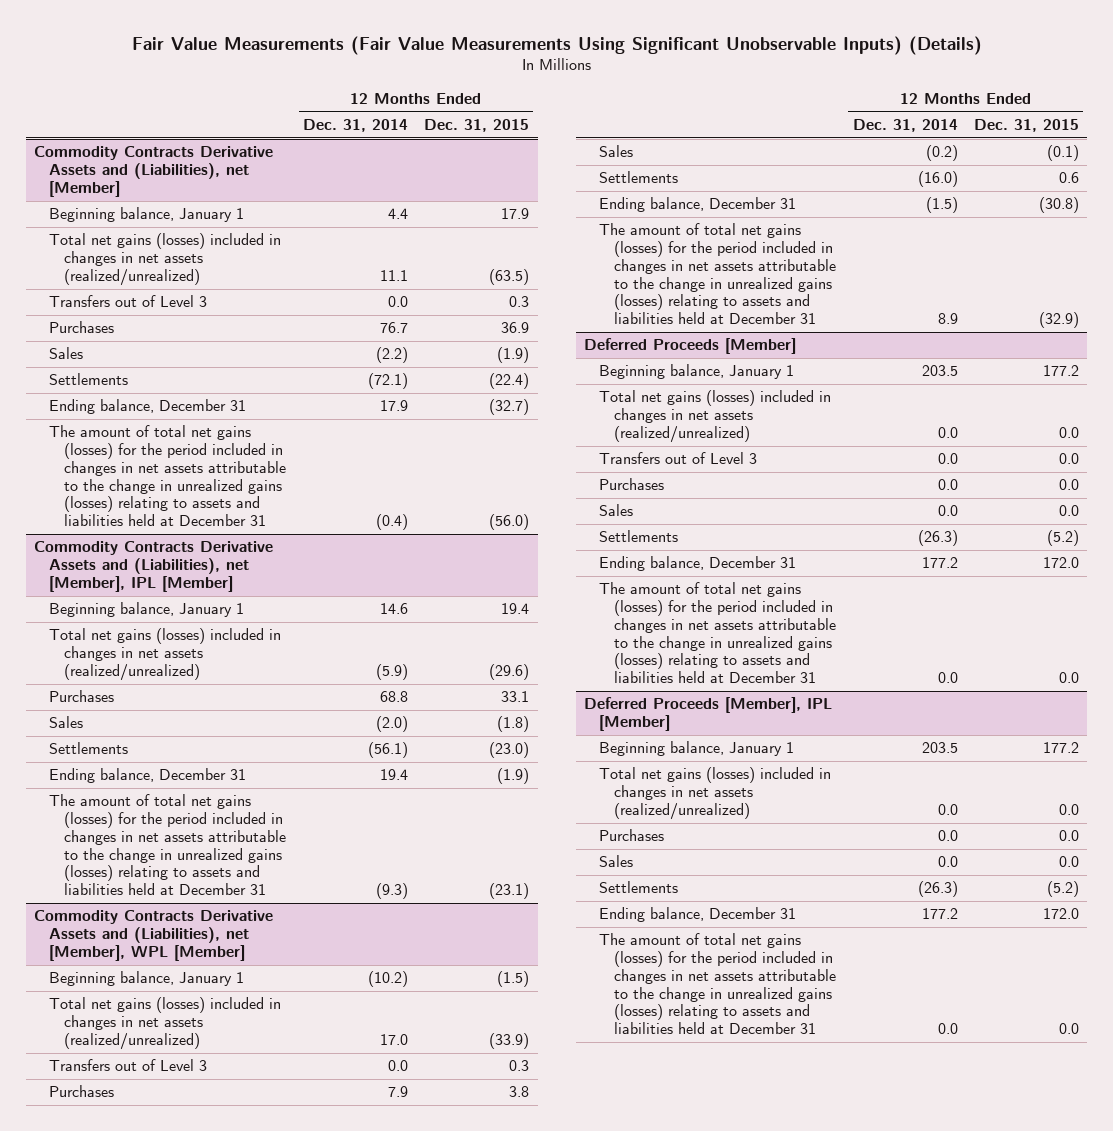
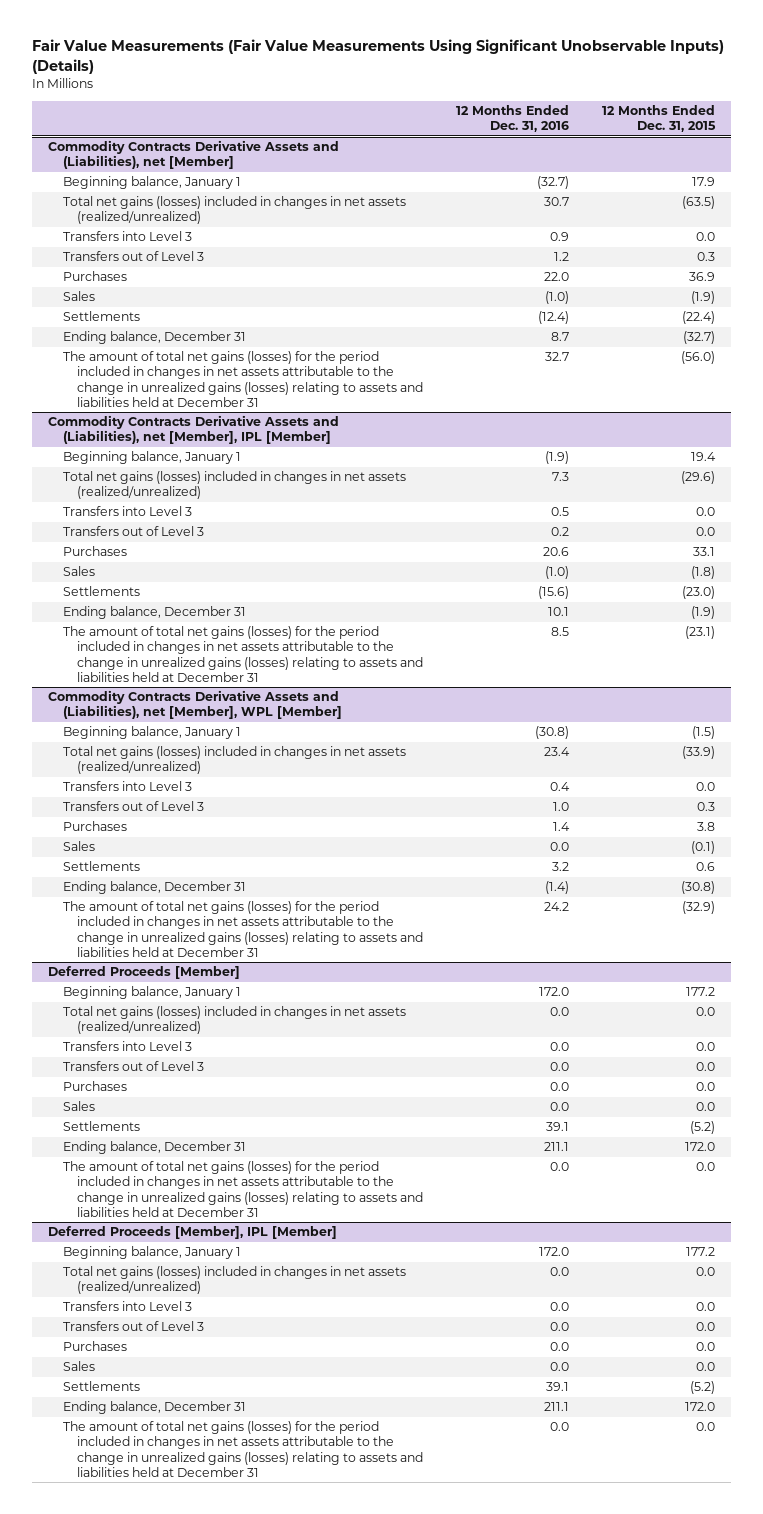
- | 12 Months Ended Dec. 31, 2014 | 12 Months Ended Dec. 31, 2015
+ | 12 Months Ended Dec. 31, 2016 | 12 Months Ended Dec. 31, 2015
@ Commodity Contracts Derivative Assets and (Liabilities), net [Member]
+ Transfers into Level 3 | 0.9 | 0.0
@ Commodity Contracts Derivative Assets and (Liabilities), net [Member], IPL [Member]
+ Transfers into Level 3 | 0.5 | 0.0
+ Transfers out of Level 3 | 0.2 | 0.0
@ Commodity Contracts Derivative Assets and (Liabilities), net [Member], WPL [Member]
+ Transfers into Level 3 | 0.4 | 0.0
@ Deferred Proceeds [Member]
+ Transfers into Level 3 | 0.0 | 0.0
@ Deferred Proceeds [Member], IPL [Member]
+ Transfers into Level 3 | 0.0 | 0.0
+ Transfers out of Level 3 | 0.0 | 0.0

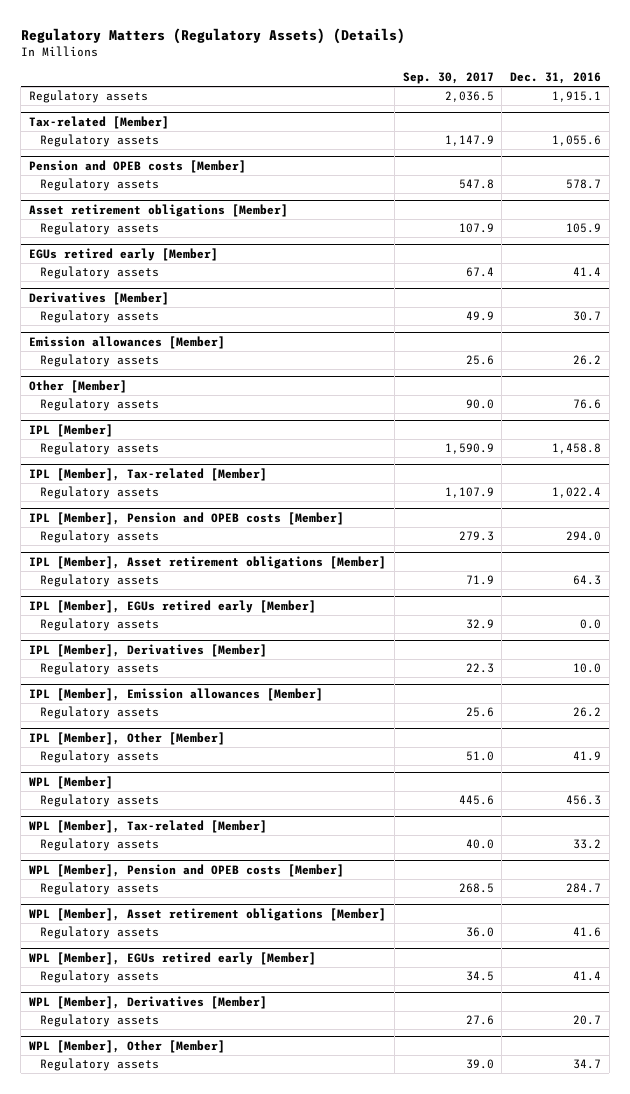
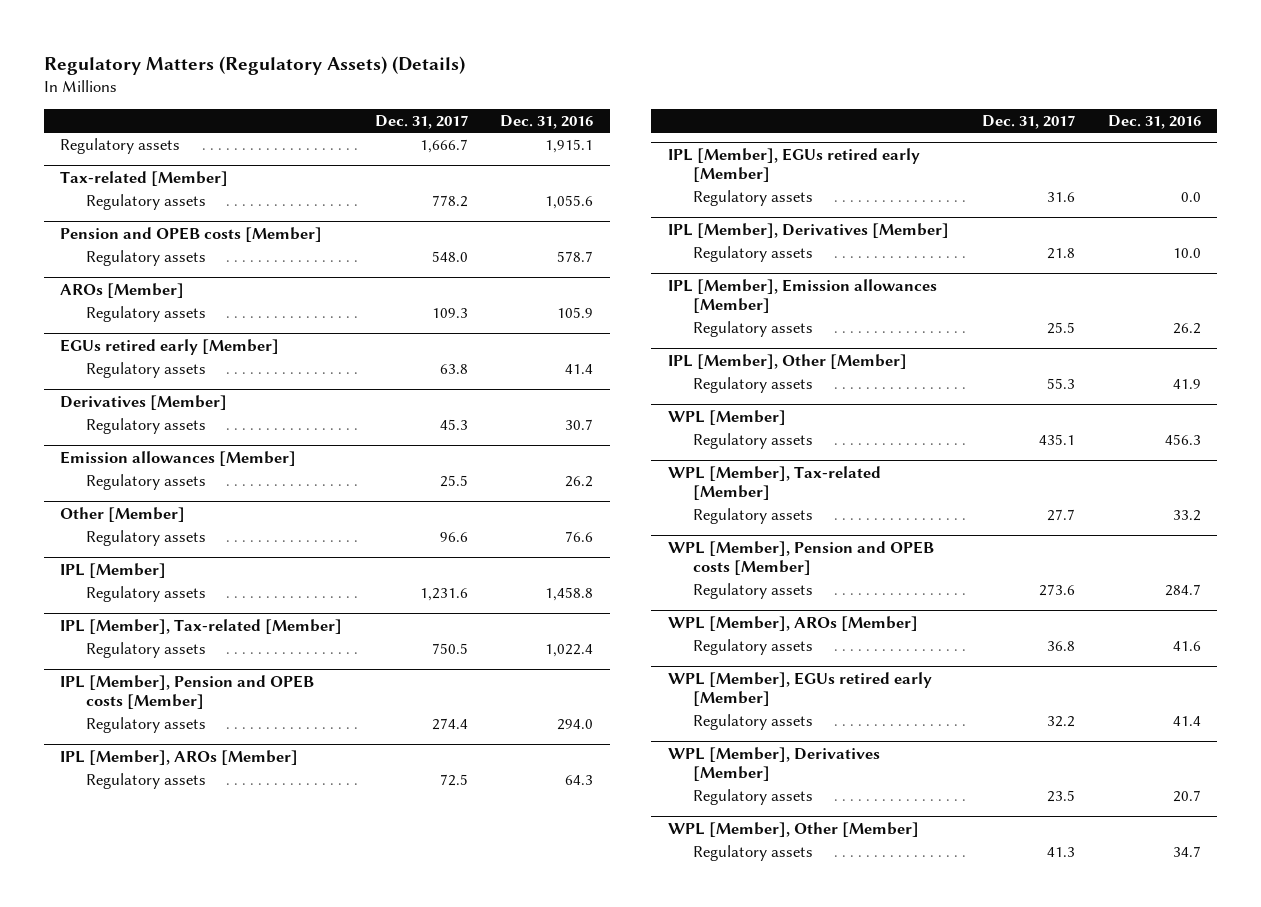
- | Sep. 30, 2017 | Dec. 31, 2016
+ | Dec. 31, 2017 | Dec. 31, 2016
- Asset retirement obligations [Member]
+ AROs [Member]
- IPL [Member], Asset retirement obligations [Member]
+ IPL [Member], AROs [Member]
- WPL [Member], Asset retirement obligations [Member]
+ WPL [Member], AROs [Member]

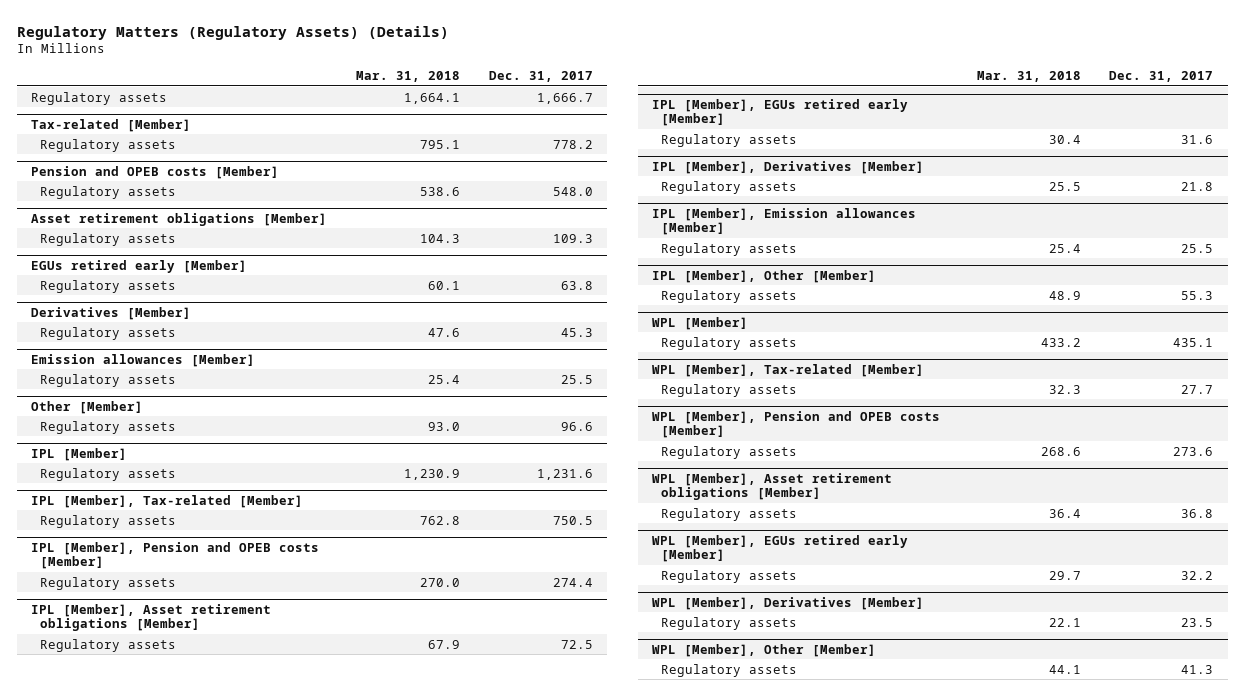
- | Dec. 31, 2017 | Dec. 31, 2016
+ | Mar. 31, 2018 | Dec. 31, 2017
- AROs [Member]
+ Asset retirement obligations [Member]
- IPL [Member], AROs [Member]
+ IPL [Member], Asset retirement obligations [Member]
- WPL [Member], AROs [Member]
+ WPL [Member], Asset retirement obligations [Member]

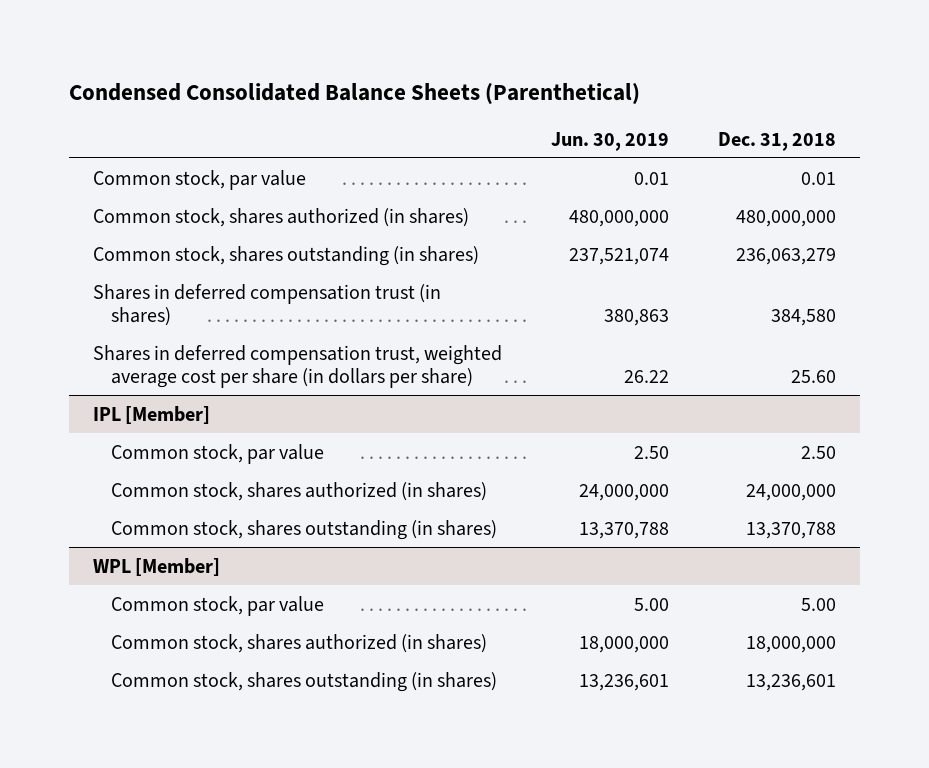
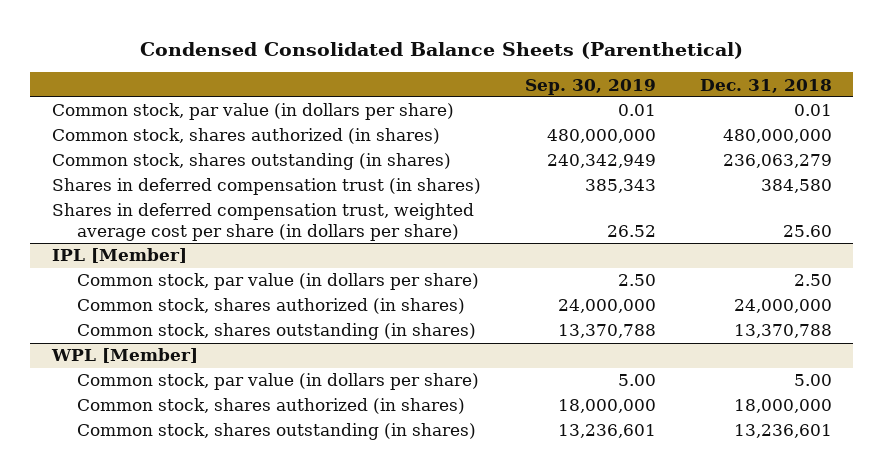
- | Jun. 30, 2019 | Dec. 31, 2018
+ | Sep. 30, 2019 | Dec. 31, 2018
- Common stock, par value | 0.01 | 0.01
+ Common stock, par value (in dollars per share) | 0.01 | 0.01
@ IPL [Member]
- Common stock, par value | 2.50 | 2.50
+ Common stock, par value (in dollars per share) | 2.50 | 2.50
@ WPL [Member]
- Common stock, par value | 5.00 | 5.00
+ Common stock, par value (in dollars per share) | 5.00 | 5.00

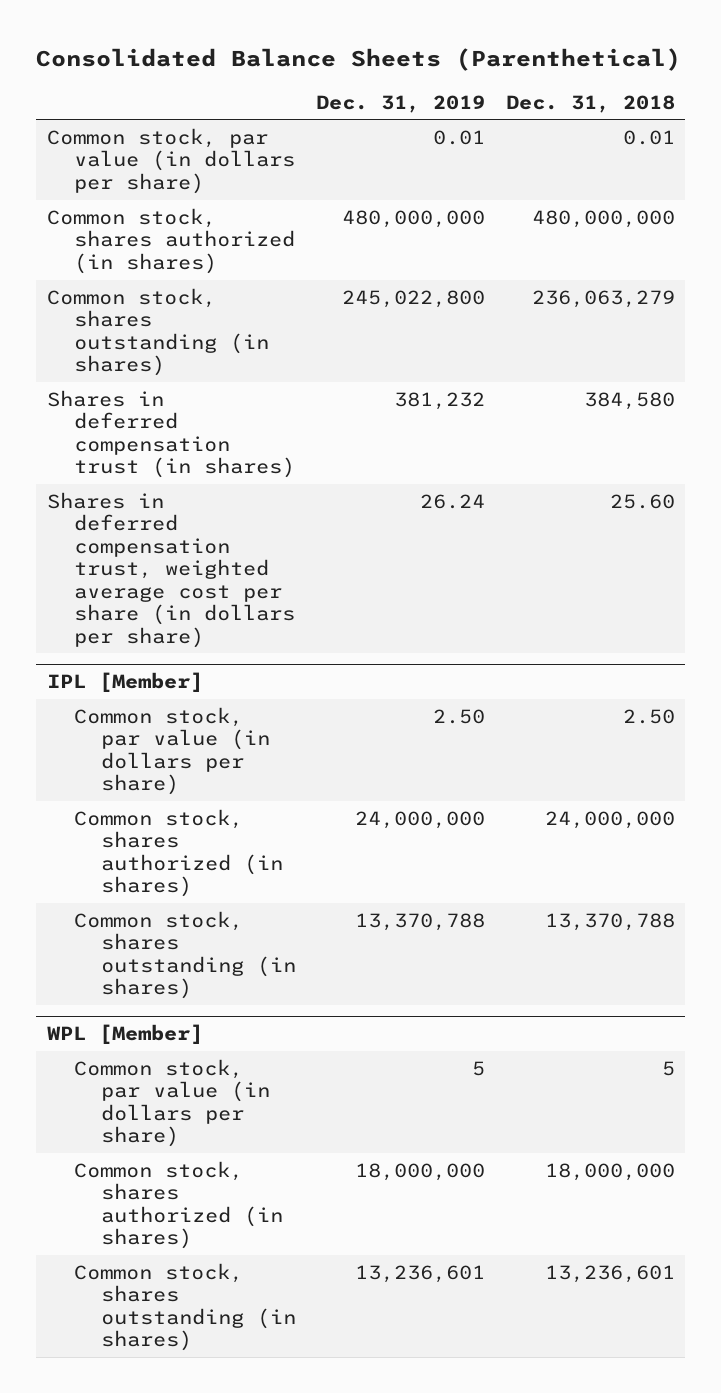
- Condensed Consolidated Balance Sheets (Parenthetical)
+ Consolidated Balance Sheets (Parenthetical)
- | Sep. 30, 2019 | Dec. 31, 2018
+ | Dec. 31, 2019 | Dec. 31, 2018
@ WPL [Member]
- Common stock, par value (in dollars per share) | 5.00 | 5.00
+ Common stock, par value (in dollars per share) | 5 | 5

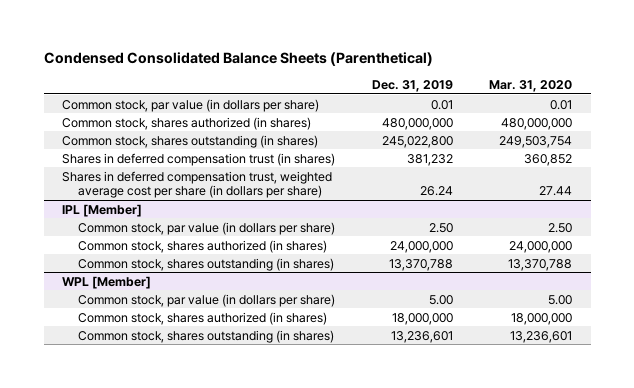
- Consolidated Balance Sheets (Parenthetical)
+ Condensed Consolidated Balance Sheets (Parenthetical)
- | Dec. 31, 2019 | Dec. 31, 2018
+ | Dec. 31, 2019 | Mar. 31, 2020
@ WPL [Member]
- Common stock, par value (in dollars per share) | 5 | 5
+ Common stock, par value (in dollars per share) | 5.00 | 5.00

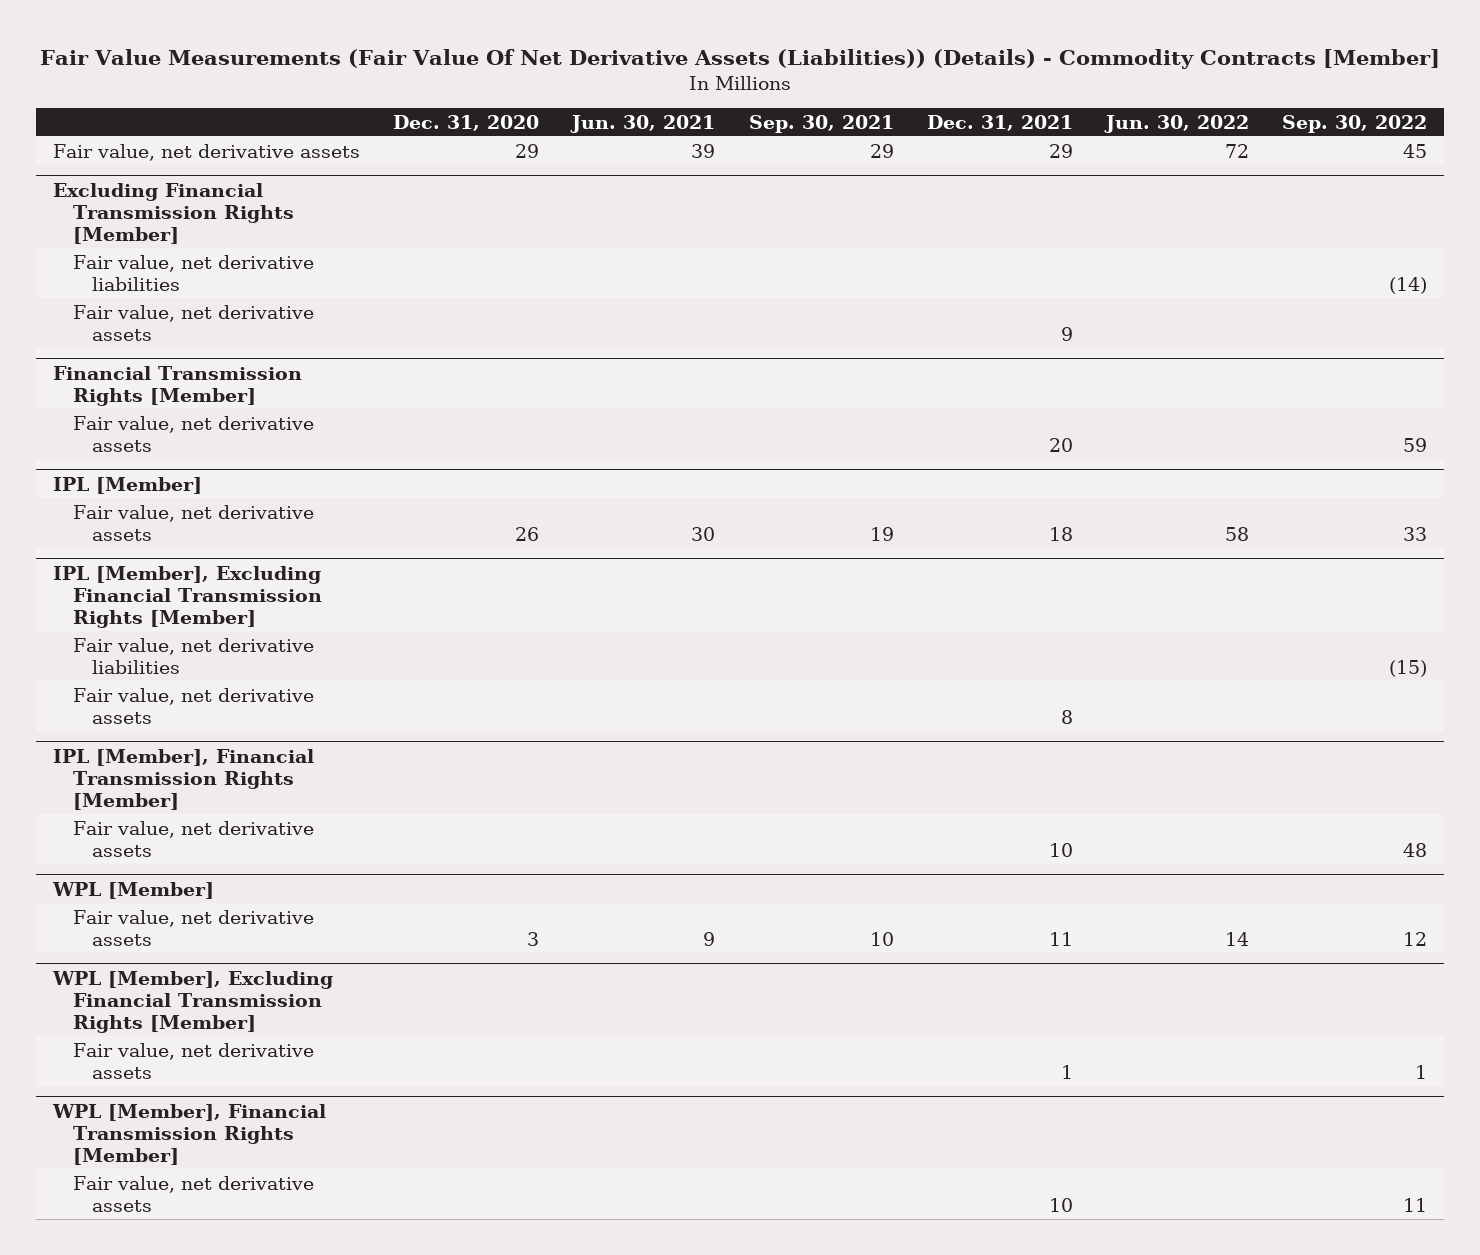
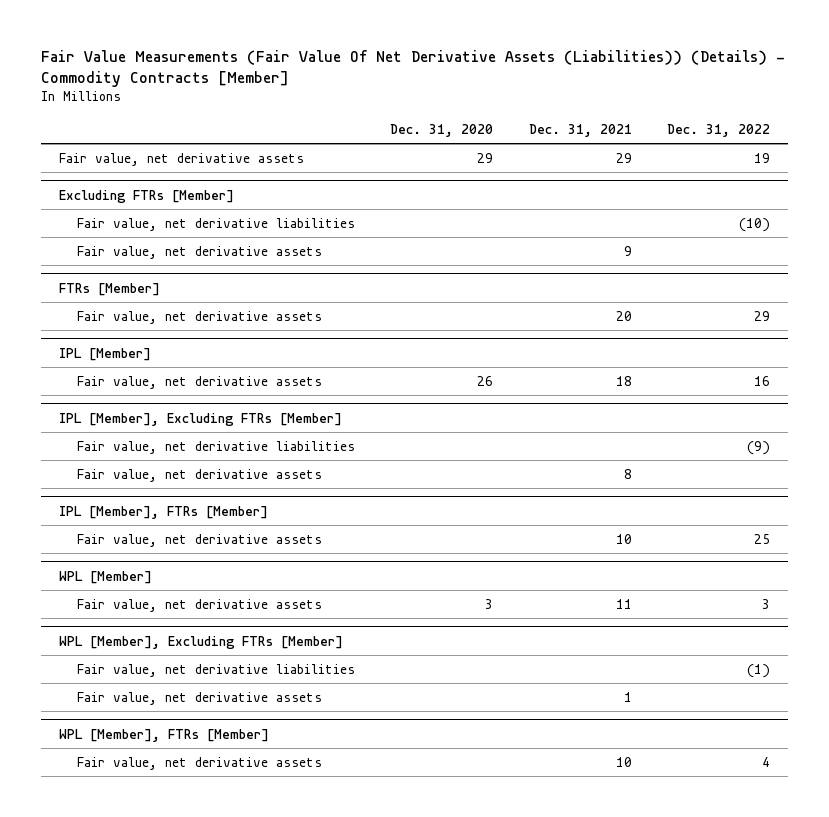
- | Dec. 31, 2020 | Jun. 30, 2021 | Sep. 30, 2021 | Dec. 31, 2021 | Jun. 30, 2022 | Sep. 30, 2022
+ | Dec. 31, 2020 | Dec. 31, 2021 | Dec. 31, 2022
- Excluding Financial Transmission Rights [Member]
+ Excluding FTRs [Member]
- Financial Transmission Rights [Member]
+ FTRs [Member]
- IPL [Member], Excluding Financial Transmission Rights [Member]
+ IPL [Member], Excluding FTRs [Member]
- IPL [Member], Financial Transmission Rights [Member]
+ IPL [Member], FTRs [Member]
- WPL [Member], Excluding Financial Transmission Rights [Member]
+ WPL [Member], Excluding FTRs [Member]
+ Fair value, net derivative liabilities | | | (1)
- WPL [Member], Financial Transmission Rights [Member]
+ WPL [Member], FTRs [Member]

